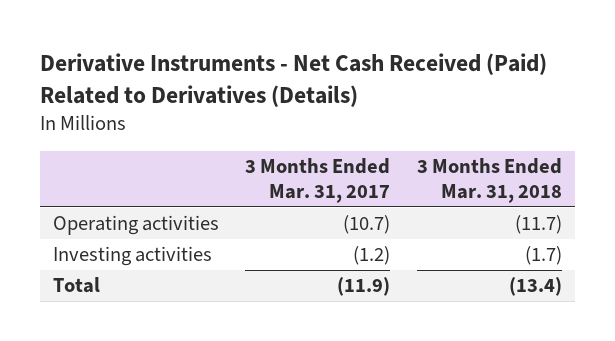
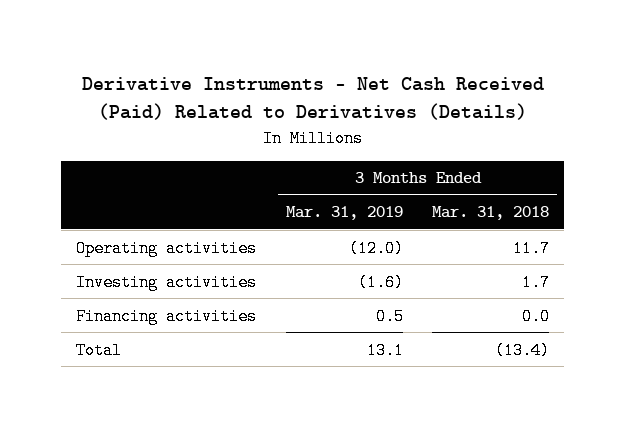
- | 3 Months Ended Mar. 31, 2017 | 3 Months Ended Mar. 31, 2018
+ | 3 Months Ended Mar. 31, 2019 | 3 Months Ended Mar. 31, 2018
- Operating activities | (10.7) | (11.7)
- Investing activities | (1.2) | (1.7)
+ Operating activities | (12.0) | 11.7
+ Investing activities | (1.6) | 1.7
+ Financing activities | 0.5 | 0.0

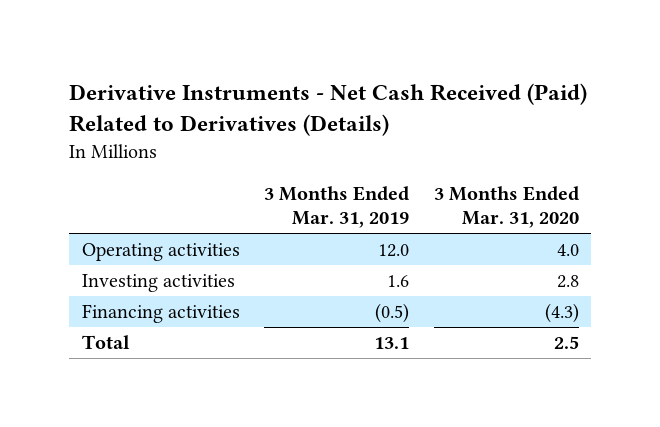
- | 3 Months Ended Mar. 31, 2019 | 3 Months Ended Mar. 31, 2018
+ | 3 Months Ended Mar. 31, 2019 | 3 Months Ended Mar. 31, 2020
- Operating activities | (12.0) | 11.7
- Investing activities | (1.6) | 1.7
- Financing activities | 0.5 | 0.0
+ Operating activities | 12.0 | 4.0
+ Investing activities | 1.6 | 2.8
+ Financing activities | (0.5) | (4.3)

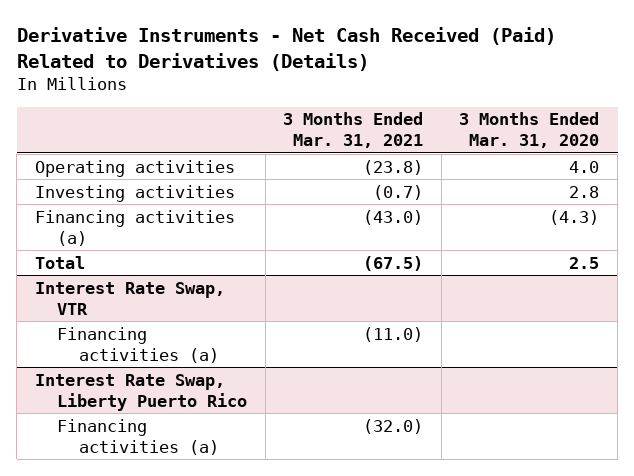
- | 3 Months Ended Mar. 31, 2019 | 3 Months Ended Mar. 31, 2020
+ | 3 Months Ended Mar. 31, 2021 | 3 Months Ended Mar. 31, 2020
- Financing activities | (0.5) | (4.3)
+ Financing activities (a) | (43.0) | (4.3)
+ Interest Rate Swap, VTR
+ Financing activities (a) | (11.0) |
+ Interest Rate Swap, Liberty Puerto Rico
+ Financing activities (a) | (32.0) |

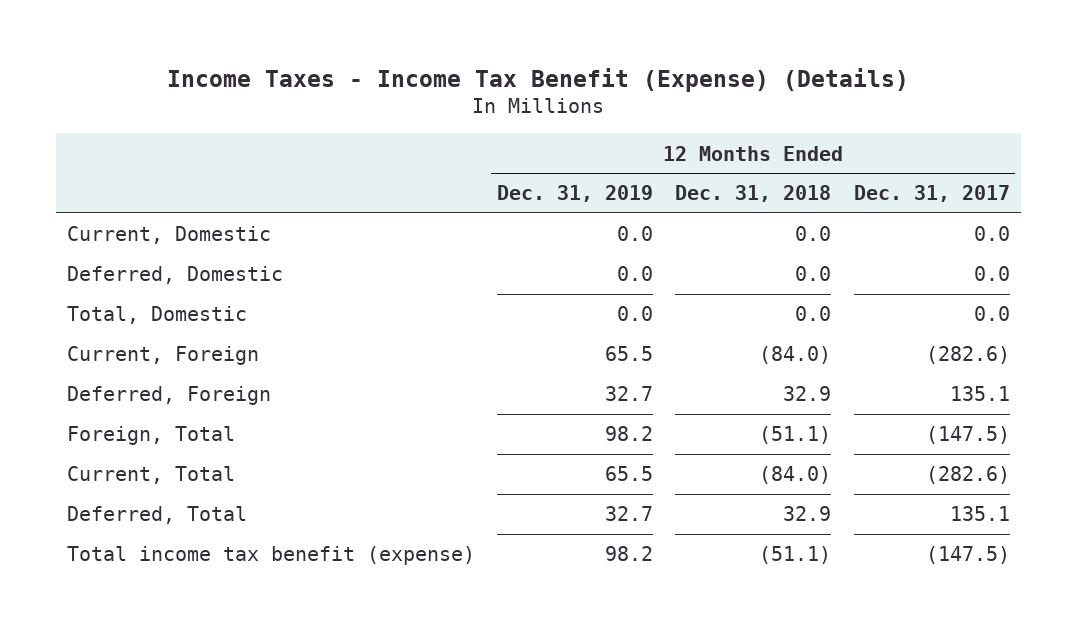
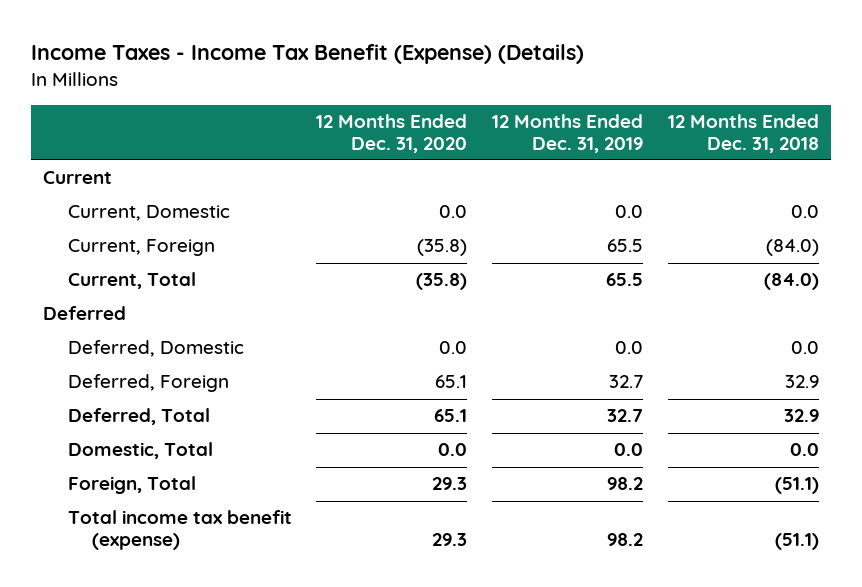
- | 12 Months Ended Dec. 31, 2019 | 12 Months Ended Dec. 31, 2018 | 12 Months Ended Dec. 31, 2017
+ | 12 Months Ended Dec. 31, 2020 | 12 Months Ended Dec. 31, 2019 | 12 Months Ended Dec. 31, 2018
+ Current
- Total, Domestic | 0.0 | 0.0 | 0.0
+ Deferred
moved down: Deferred, Domestic | 0.0 | 0.0 | 0.0
moved down: Deferred, Foreign | 65.1 | 32.7 | 32.9
+ Domestic, Total | 0.0 | 0.0 | 0.0
moved down: Foreign, Total | 29.3 | 98.2 | (51.1)

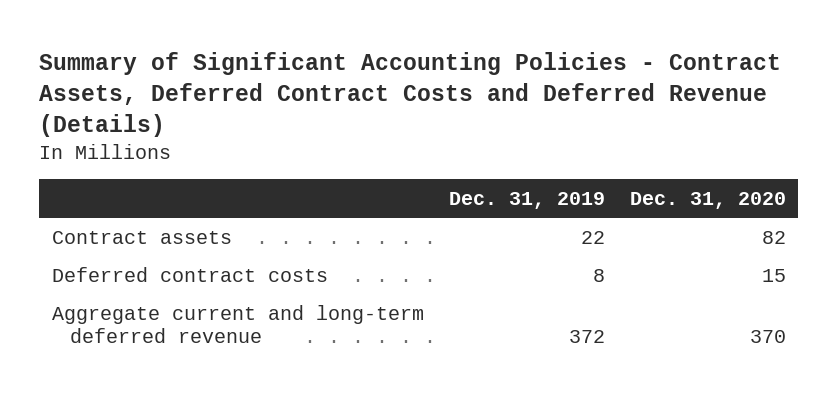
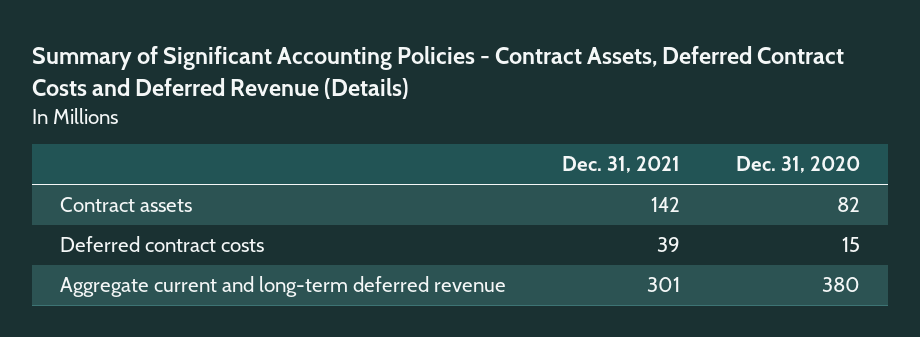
- | Dec. 31, 2019 | Dec. 31, 2020
+ | Dec. 31, 2021 | Dec. 31, 2020
- Aggregate current and long-term deferred revenue | 372 | 370
+ Aggregate current and long-term deferred revenue | 301 | 380

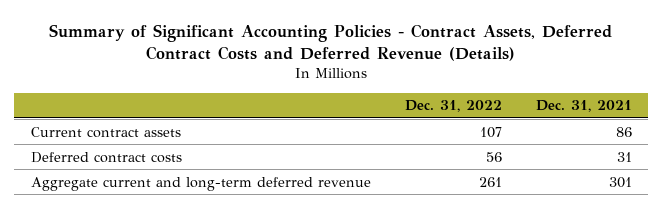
- | Dec. 31, 2021 | Dec. 31, 2020
+ | Dec. 31, 2022 | Dec. 31, 2021
- Contract assets | 142 | 82
- Deferred contract costs | 39 | 15
+ Current contract assets | 107 | 86
+ Deferred contract costs | 56 | 31

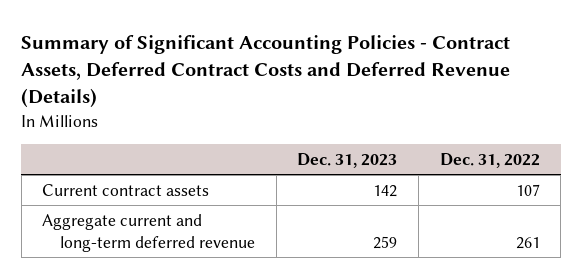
- | Dec. 31, 2022 | Dec. 31, 2021
+ | Dec. 31, 2023 | Dec. 31, 2022
- Deferred contract costs | 56 | 31

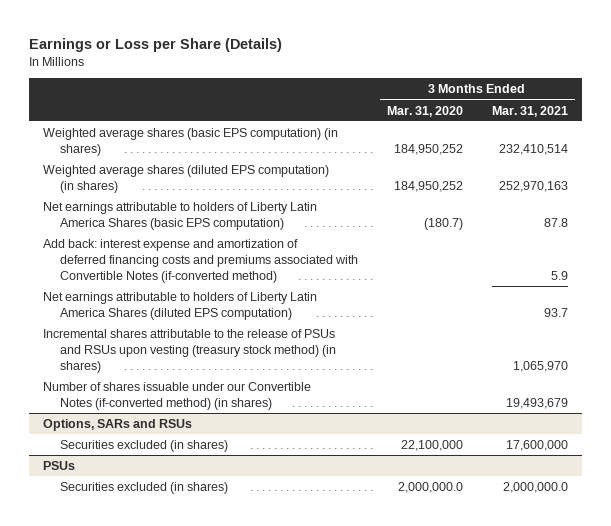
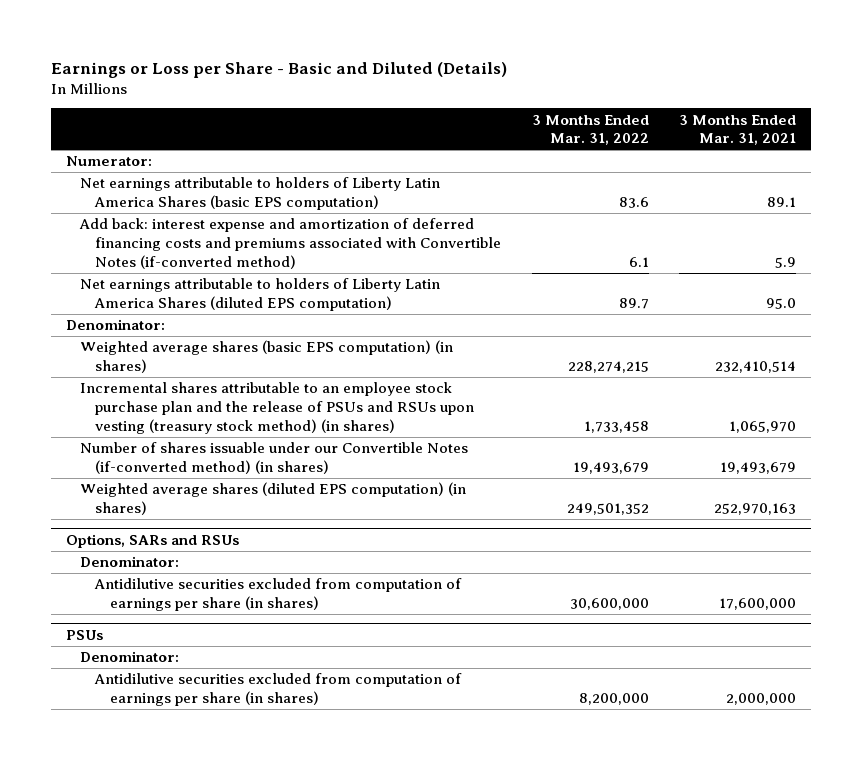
- Earnings or Loss per Share (Details)
+ Earnings or Loss per Share - Basic and Diluted (Details)
- | 3 Months Ended Mar. 31, 2020 | 3 Months Ended Mar. 31, 2021
+ | 3 Months Ended Mar. 31, 2022 | 3 Months Ended Mar. 31, 2021
- Net earnings attributable to holders of Liberty Latin America Shares (basic EPS computation) | (180.7) | 87.8
+ Numerator:
+ Net earnings attributable to holders of Liberty Latin America Shares (basic EPS computation) | 83.6 | 89.1
- Net earnings attributable to holders of Liberty Latin America Shares (diluted EPS computation) | | 93.7
- Incremental shares attributable to the release of PSUs and RSUs upon vesting (treasury stock method) (in shares) | | 1,065,970
+ Net earnings attributable to holders of Liberty Latin America Shares (diluted EPS computation) | 89.7 | 95.0
+ Denominator:
moved down: Weighted average shares (basic EPS computation) (in shares) | 228,274,215 | 232,410,514
+ Incremental shares attributable to an employee stock purchase plan and the release of PSUs and RSUs upon vesting (treasury stock method) (in shares) | 1,733,458 | 1,065,970
moved down: Weighted average shares (diluted EPS computation) (in shares) | 249,501,352 | 252,970,163
@ Options, SARs and RSUs
- Securities excluded (in shares) | 22,100,000 | 17,600,000
+ Denominator:
+ Antidilutive securities excluded from computation of earnings per share (in shares) | 30,600,000 | 17,600,000
@ PSUs
- Securities excluded (in shares) | 2,000,000.0 | 2,000,000.0
+ Denominator:
+ Antidilutive securities excluded from computation of earnings per share (in shares) | 8,200,000 | 2,000,000

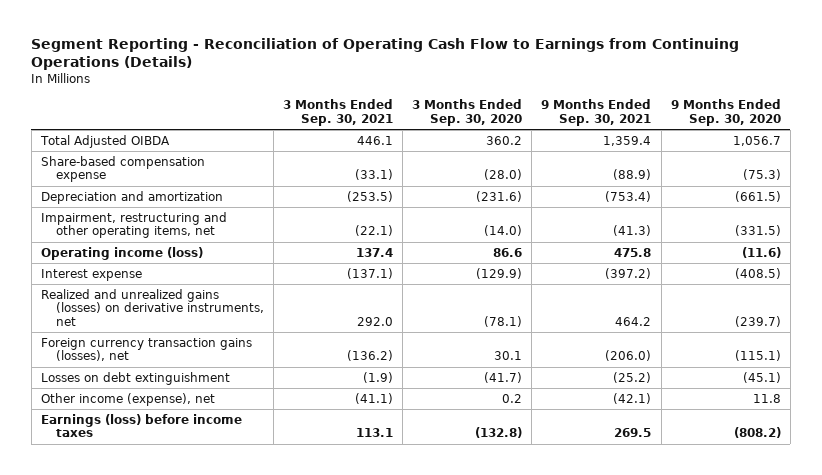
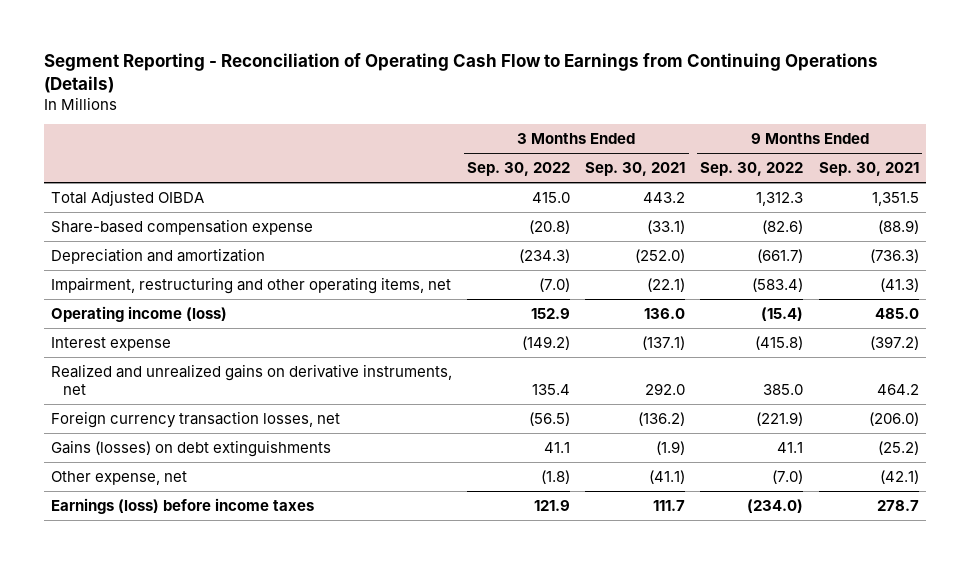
- | 3 Months Ended Sep. 30, 2021 | 3 Months Ended Sep. 30, 2020 | 9 Months Ended Sep. 30, 2021 | 9 Months Ended Sep. 30, 2020
+ | 3 Months Ended Sep. 30, 2022 | 3 Months Ended Sep. 30, 2021 | 9 Months Ended Sep. 30, 2022 | 9 Months Ended Sep. 30, 2021
- Total Adjusted OIBDA | 446.1 | 360.2 | 1,359.4 | 1,056.7
+ Total Adjusted OIBDA | 415.0 | 443.2 | 1,312.3 | 1,351.5
- Depreciation and amortization | (253.5) | (231.6) | (753.4) | (661.5)
+ Depreciation and amortization | (234.3) | (252.0) | (661.7) | (736.3)
- Operating income (loss) | 137.4 | 86.6 | 475.8 | (11.6)
+ Operating income (loss) | 152.9 | 136.0 | (15.4) | 485.0
- Realized and unrealized gains (losses) on derivative instruments, net | 292.0 | (78.1) | 464.2 | (239.7)
- Foreign currency transaction gains (losses), net | (136.2) | 30.1 | (206.0) | (115.1)
- Losses on debt extinguishment | (1.9) | (41.7) | (25.2) | (45.1)
- Other income (expense), net | (41.1) | 0.2 | (42.1) | 11.8
- Earnings (loss) before income taxes | 113.1 | (132.8) | 269.5 | (808.2)
+ Realized and unrealized gains on derivative instruments, net | 135.4 | 292.0 | 385.0 | 464.2
+ Foreign currency transaction losses, net | (56.5) | (136.2) | (221.9) | (206.0)
+ Gains (losses) on debt extinguishments | 41.1 | (1.9) | 41.1 | (25.2)
+ Other expense, net | (1.8) | (41.1) | (7.0) | (42.1)
+ Earnings (loss) before income taxes | 121.9 | 111.7 | (234.0) | 278.7

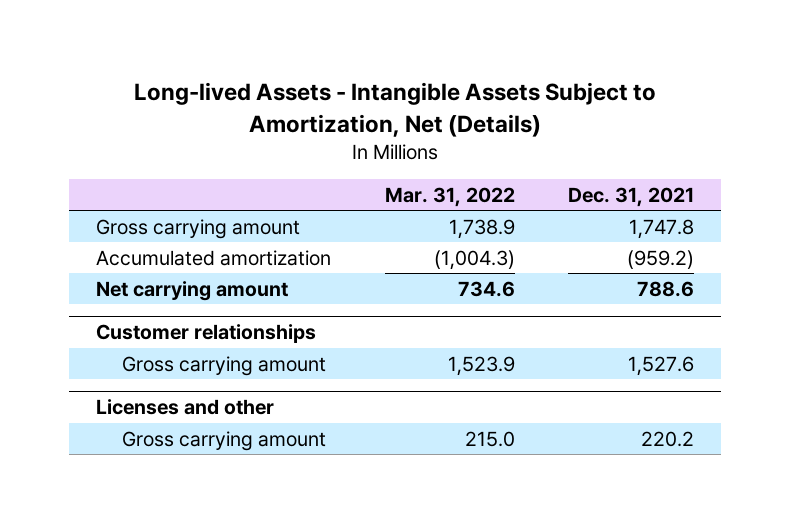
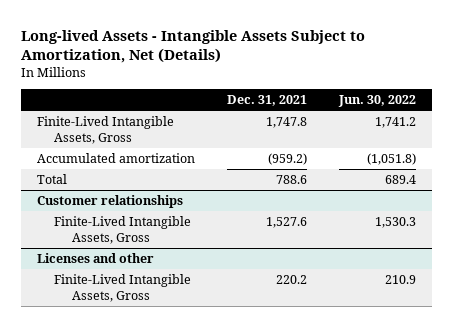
- | Mar. 31, 2022 | Dec. 31, 2021
+ | Dec. 31, 2021 | Jun. 30, 2022
- Gross carrying amount | 1,738.9 | 1,747.8
+ Finite-Lived Intangible Assets, Gross | 1,747.8 | 1,741.2
- Net carrying amount | 734.6 | 788.6
+ Total | 788.6 | 689.4
@ Customer relationships
- Gross carrying amount | 1,523.9 | 1,527.6
+ Finite-Lived Intangible Assets, Gross | 1,527.6 | 1,530.3
@ Licenses and other
- Gross carrying amount | 215.0 | 220.2
+ Finite-Lived Intangible Assets, Gross | 220.2 | 210.9

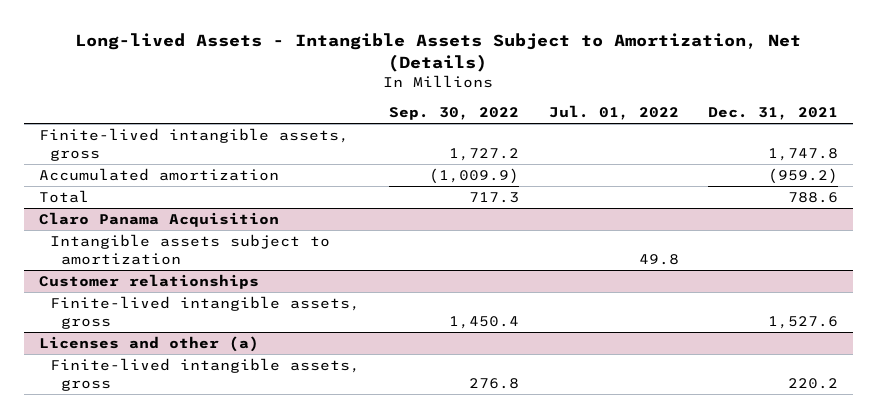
- | Dec. 31, 2021 | Jun. 30, 2022
+ | Sep. 30, 2022 | Jul. 01, 2022 | Dec. 31, 2021
- Finite-Lived Intangible Assets, Gross | 1,747.8 | 1,741.2
+ Finite-lived intangible assets, gross | 1,727.2 | | 1,747.8
+ Claro Panama Acquisition
+ Intangible assets subject to amortization | | 49.8 |
@ Customer relationships
- Finite-Lived Intangible Assets, Gross | 1,527.6 | 1,530.3
- Licenses and other
- Finite-Lived Intangible Assets, Gross | 220.2 | 210.9
@ Customer relationships
+ Finite-lived intangible assets, gross | 1,450.4 | | 1,527.6
+ Licenses and other (a)
+ Finite-lived intangible assets, gross | 276.8 | | 220.2

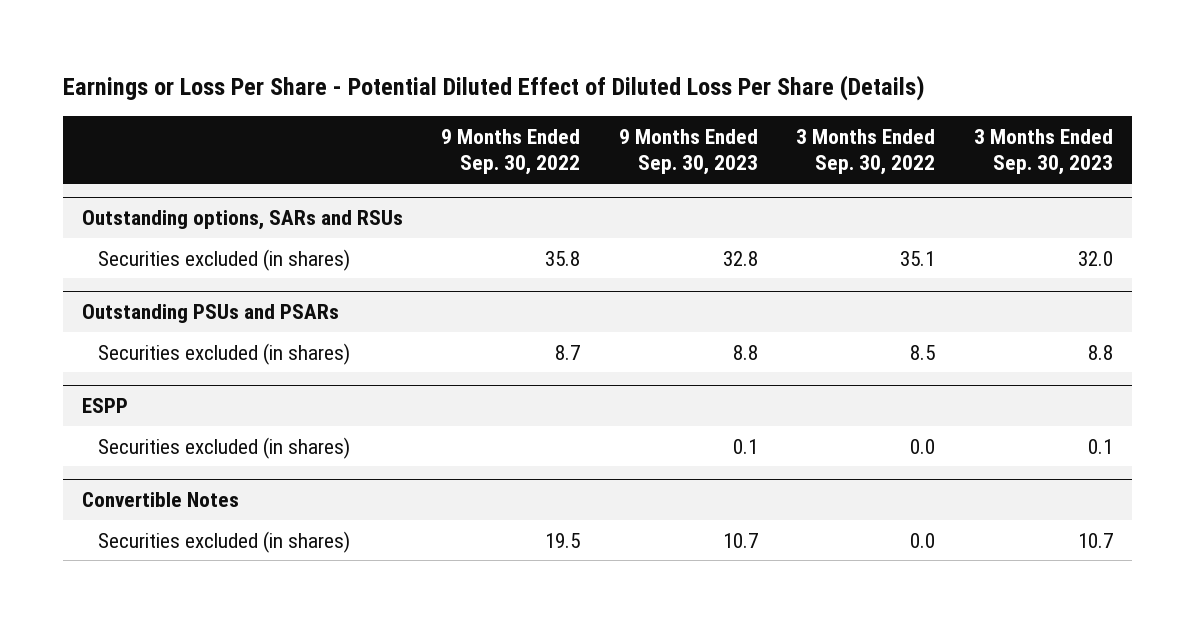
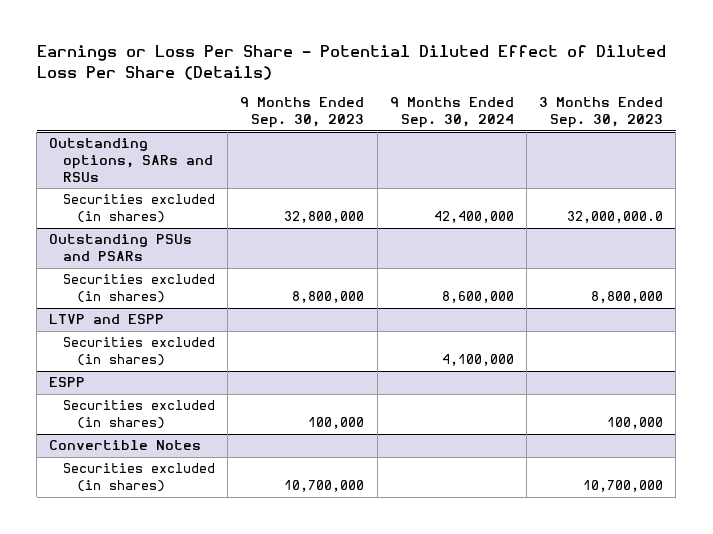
- | 9 Months Ended Sep. 30, 2022 | 9 Months Ended Sep. 30, 2023 | 3 Months Ended Sep. 30, 2022 | 3 Months Ended Sep. 30, 2023
+ | 9 Months Ended Sep. 30, 2023 | 9 Months Ended Sep. 30, 2024 | 3 Months Ended Sep. 30, 2023
@ Outstanding options, SARs and RSUs
- Securities excluded (in shares) | 35.8 | 32.8 | 35.1 | 32.0
+ Securities excluded (in shares) | 32,800,000 | 42,400,000 | 32,000,000.0
@ Outstanding PSUs and PSARs
- Securities excluded (in shares) | 8.7 | 8.8 | 8.5 | 8.8
+ Securities excluded (in shares) | 8,800,000 | 8,600,000 | 8,800,000
+ LTVP and ESPP
+ Securities excluded (in shares) | | 4,100,000 |
@ ESPP
- Securities excluded (in shares) | | 0.1 | 0.0 | 0.1
+ Securities excluded (in shares) | 100,000 | | 100,000
@ Convertible Notes
- Securities excluded (in shares) | 19.5 | 10.7 | 0.0 | 10.7
+ Securities excluded (in shares) | 10,700,000 | | 10,700,000

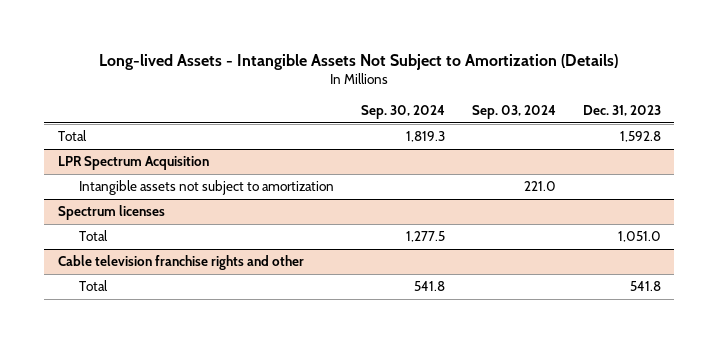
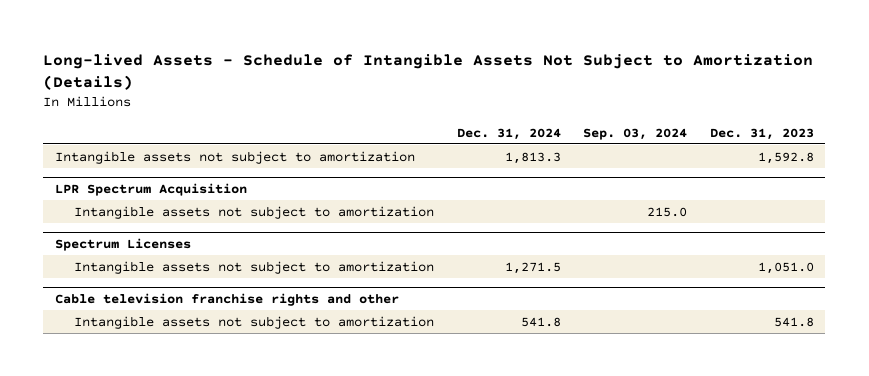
- Long-lived Assets - Intangible Assets Not Subject to Amortization (Details)
+ Long-lived Assets - Schedule of Intangible Assets Not Subject to Amortization (Details)
- | Sep. 30, 2024 | Sep. 03, 2024 | Dec. 31, 2023
+ | Dec. 31, 2024 | Sep. 03, 2024 | Dec. 31, 2023
- Total | 1,819.3 | | 1,592.8
+ Intangible assets not subject to amortization | 1,813.3 | | 1,592.8
@ LPR Spectrum Acquisition
- Intangible assets not subject to amortization | | 221.0 |
- Spectrum licenses
- Total | 1,277.5 | | 1,051.0
@ LPR Spectrum Acquisition
+ Intangible assets not subject to amortization | | 215.0 |
+ Spectrum Licenses
+ Intangible assets not subject to amortization | 1,271.5 | | 1,051.0
@ Cable television franchise rights and other
- Total | 541.8 | | 541.8
+ Intangible assets not subject to amortization | 541.8 | | 541.8

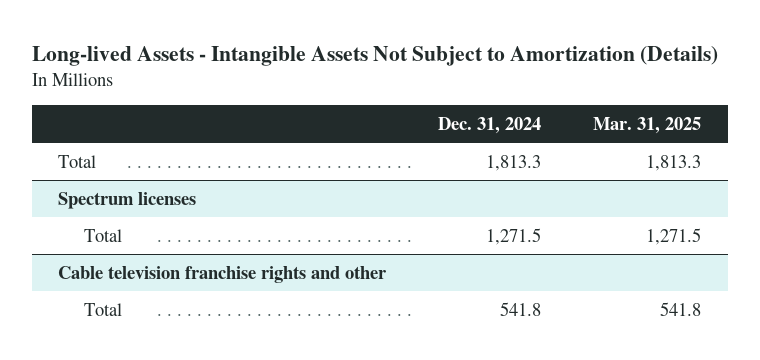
- Long-lived Assets - Schedule of Intangible Assets Not Subject to Amortization (Details)
+ Long-lived Assets - Intangible Assets Not Subject to Amortization (Details)
- | Dec. 31, 2024 | Sep. 03, 2024 | Dec. 31, 2023
+ | Dec. 31, 2024 | Mar. 31, 2025
- Intangible assets not subject to amortization | 1,813.3 | | 1,592.8
- LPR Spectrum Acquisition
- Intangible assets not subject to amortization | | 215.0 |
- Spectrum Licenses
- Intangible assets not subject to amortization | 1,271.5 | | 1,051.0
+ Total | 1,813.3 | 1,813.3
+ Spectrum licenses
+ Total | 1,271.5 | 1,271.5
@ Cable television franchise rights and other
- Intangible assets not subject to amortization | 541.8 | | 541.8
+ Total | 541.8 | 541.8

